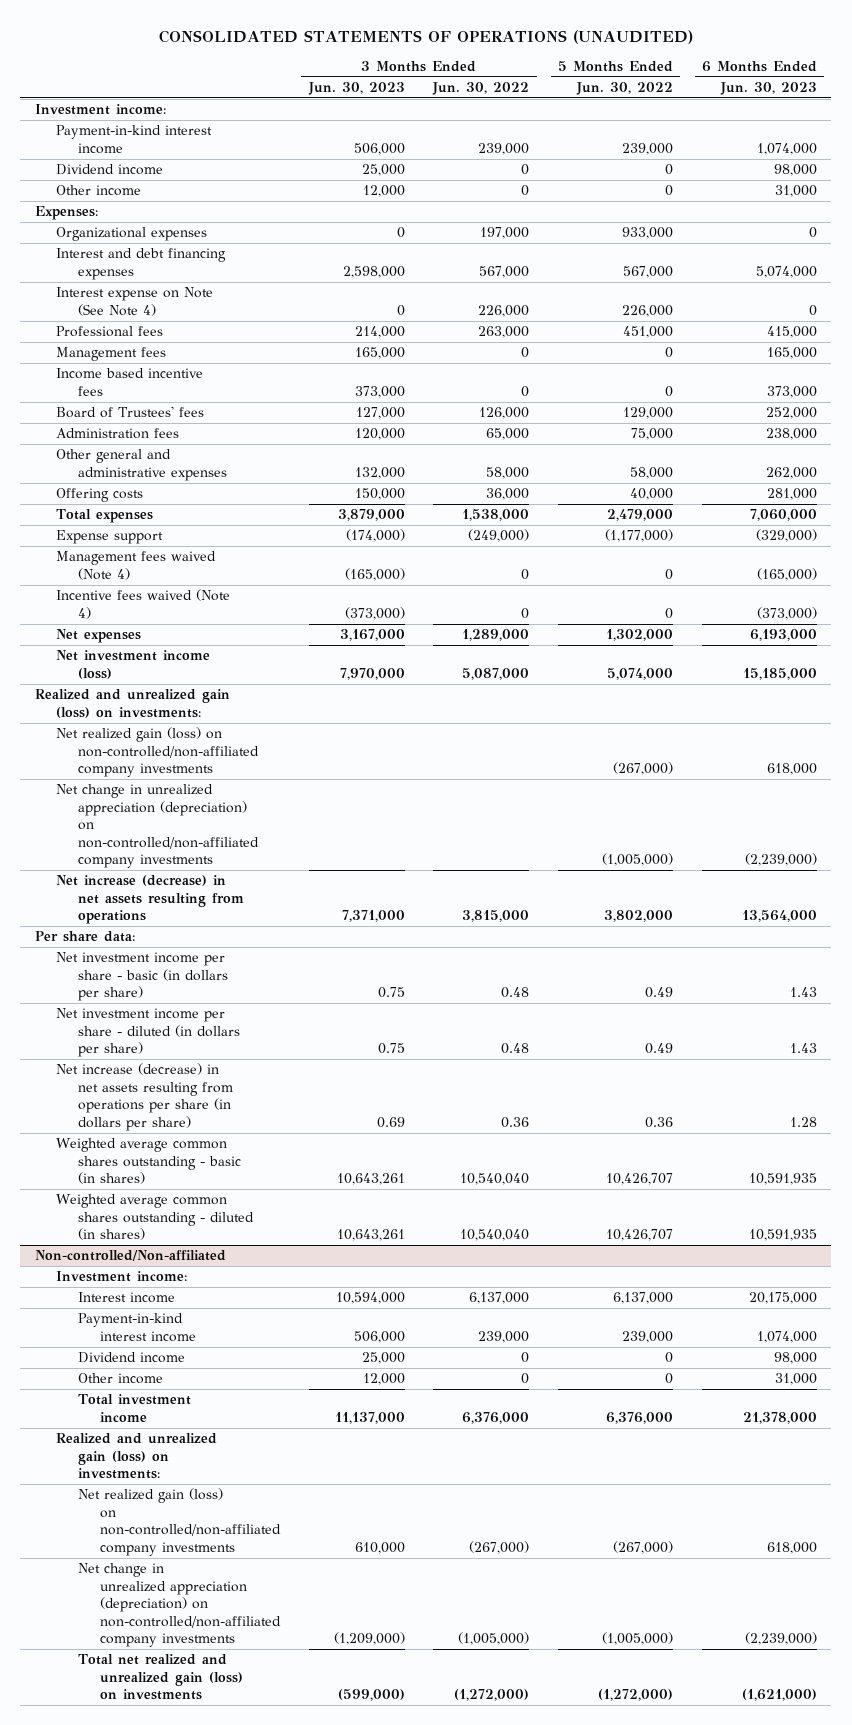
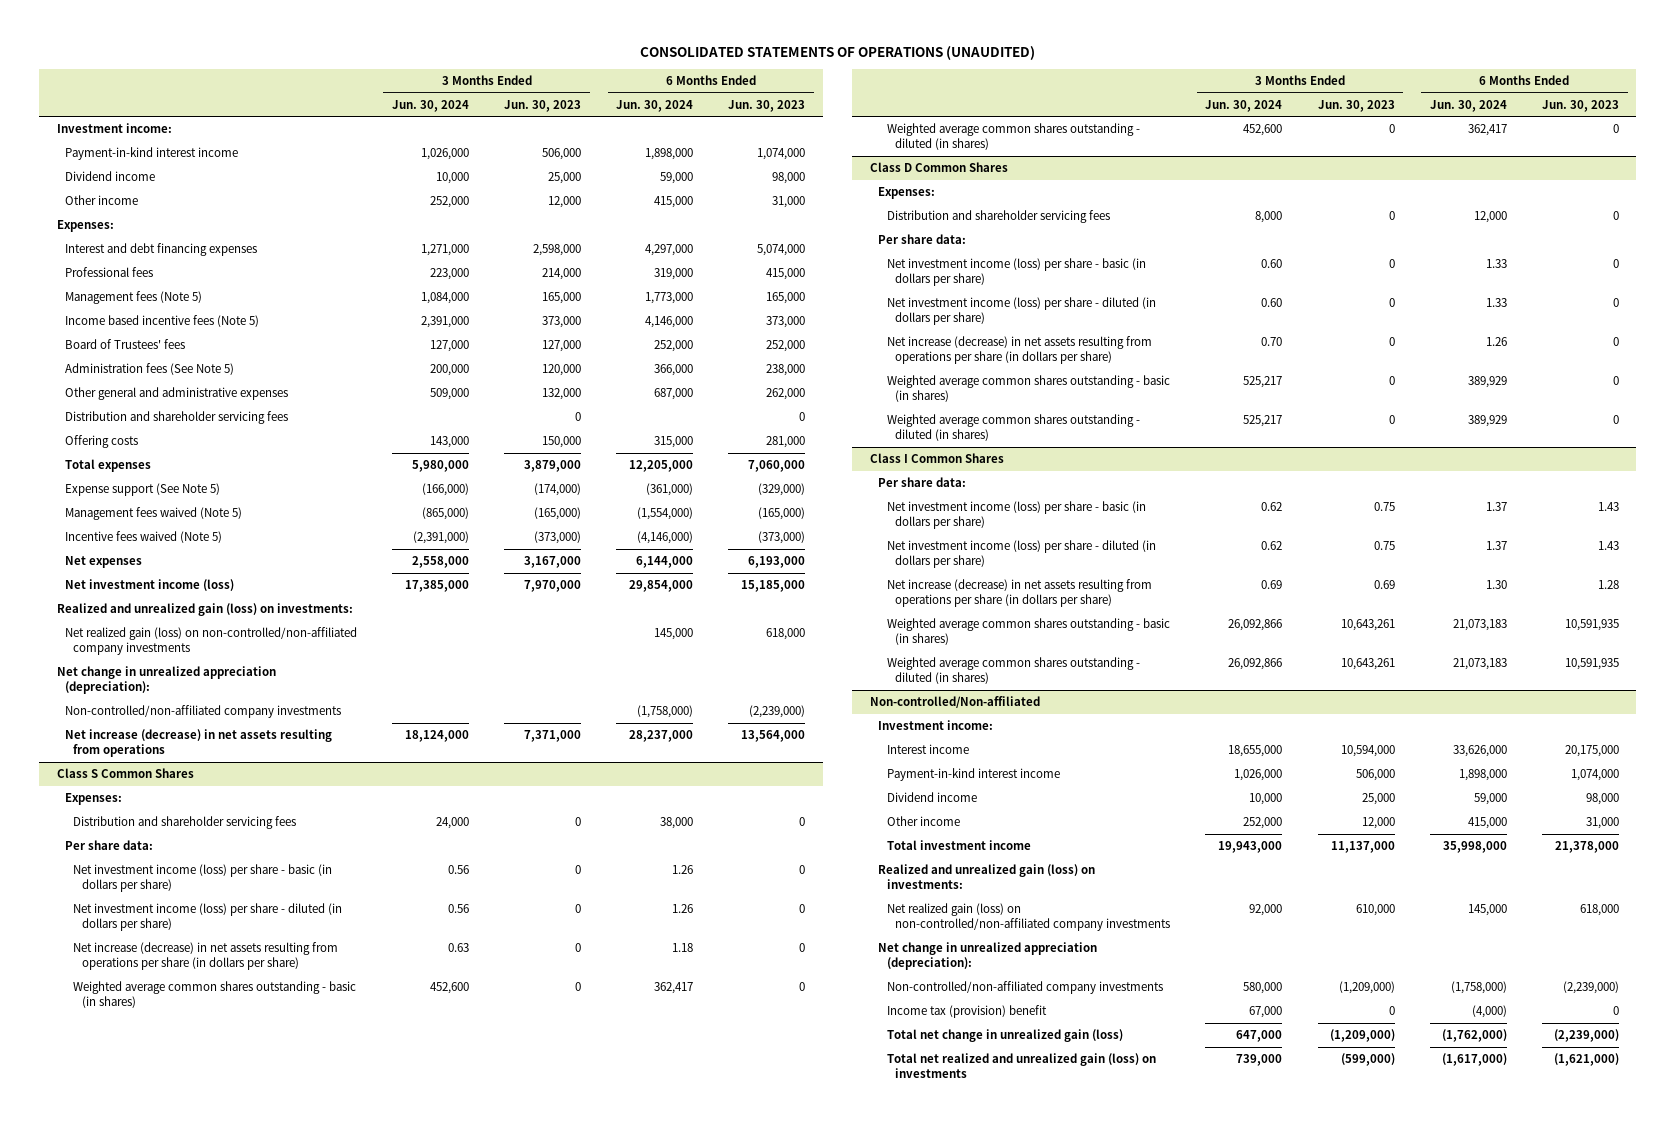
- | 3 Months Ended Jun. 30, 2023 | 3 Months Ended Jun. 30, 2022 | 5 Months Ended Jun. 30, 2022 | 6 Months Ended Jun. 30, 2023
+ | 3 Months Ended Jun. 30, 2024 | 3 Months Ended Jun. 30, 2023 | 6 Months Ended Jun. 30, 2024 | 6 Months Ended Jun. 30, 2023
- Organizational expenses | 0 | 197,000 | 933,000 | 0
- Interest expense on Note (See Note 4) | 0 | 226,000 | 226,000 | 0
- Management fees | 165,000 | 0 | 0 | 165,000
- Income based incentive fees | 373,000 | 0 | 0 | 373,000
+ Management fees (Note 5) | 1,084,000 | 165,000 | 1,773,000 | 165,000
+ Income based incentive fees (Note 5) | 2,391,000 | 373,000 | 4,146,000 | 373,000
- Administration fees | 120,000 | 65,000 | 75,000 | 238,000
+ Administration fees (See Note 5) | 200,000 | 120,000 | 366,000 | 238,000
+ Distribution and shareholder servicing fees | | 0 | | 0
- Expense support | (174,000) | (249,000) | (1,177,000) | (329,000)
- Management fees waived (Note 4) | (165,000) | 0 | 0 | (165,000)
- Incentive fees waived (Note 4) | (373,000) | 0 | 0 | (373,000)
+ Expense support (See Note 5) | (166,000) | (174,000) | (361,000) | (329,000)
+ Management fees waived (Note 5) | (865,000) | (165,000) | (1,554,000) | (165,000)
+ Incentive fees waived (Note 5) | (2,391,000) | (373,000) | (4,146,000) | (373,000)
- Net change in unrealized appreciation (depreciation) on non-controlled/non-affiliated company investments | | | (1,005,000) | (2,239,000)
+ Net change in unrealized appreciation (depreciation):
+ Non-controlled/non-affiliated company investments | | | (1,758,000) | (2,239,000)
+ Class S Common Shares
+ Expenses:
+ Distribution and shareholder servicing fees | 24,000 | 0 | 38,000 | 0
- Net investment income per share - basic (in dollars per share) | 0.75 | 0.48 | 0.49 | 1.43
- Net investment income per share - diluted (in dollars per share) | 0.75 | 0.48 | 0.49 | 1.43
+ Net investment income (loss) per share - basic (in dollars per share) | 0.56 | 0 | 1.26 | 0
+ Net investment income (loss) per share - diluted (in dollars per share) | 0.56 | 0 | 1.26 | 0
+ Net increase (decrease) in net assets resulting from operations per share (in dollars per share) | 0.63 | 0 | 1.18 | 0
+ Weighted average common shares outstanding - basic (in shares) | 452,600 | 0 | 362,417 | 0
+ Weighted average common shares outstanding - diluted (in shares) | 452,600 | 0 | 362,417 | 0
+ Class D Common Shares
+ Expenses:
+ Distribution and shareholder servicing fees | 8,000 | 0 | 12,000 | 0
+ Per share data:
+ Net investment income (loss) per share - basic (in dollars per share) | 0.60 | 0 | 1.33 | 0
+ Net investment income (loss) per share - diluted (in dollars per share) | 0.60 | 0 | 1.33 | 0
+ Net increase (decrease) in net assets resulting from operations per share (in dollars per share) | 0.70 | 0 | 1.26 | 0
+ Weighted average common shares outstanding - basic (in shares) | 525,217 | 0 | 389,929 | 0
+ Weighted average common shares outstanding - diluted (in shares) | 525,217 | 0 | 389,929 | 0
+ Class I Common Shares
+ Per share data:
+ Net investment income (loss) per share - basic (in dollars per share) | 0.62 | 0.75 | 1.37 | 1.43
+ Net investment income (loss) per share - diluted (in dollars per share) | 0.62 | 0.75 | 1.37 | 1.43
@ Non-controlled/Non-affiliated
- Net change in unrealized appreciation (depreciation) on non-controlled/non-affiliated company investments | (1,209,000) | (1,005,000) | (1,005,000) | (2,239,000)
+ Net change in unrealized appreciation (depreciation):
+ Non-controlled/non-affiliated company investments | 580,000 | (1,209,000) | (1,758,000) | (2,239,000)
+ Income tax (provision) benefit | 67,000 | 0 | (4,000) | 0
+ Total net change in unrealized gain (loss) | 647,000 | (1,209,000) | (1,762,000) | (2,239,000)

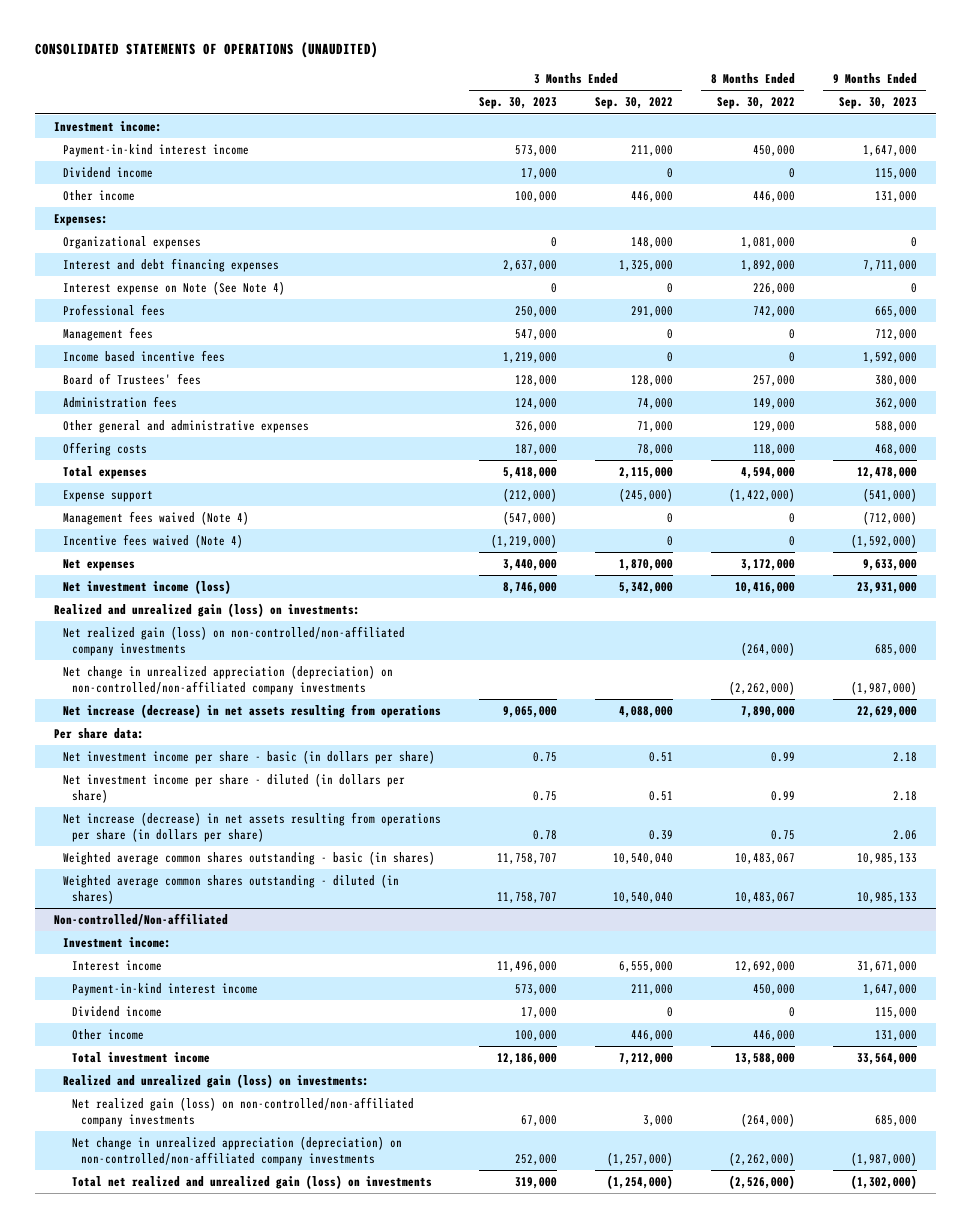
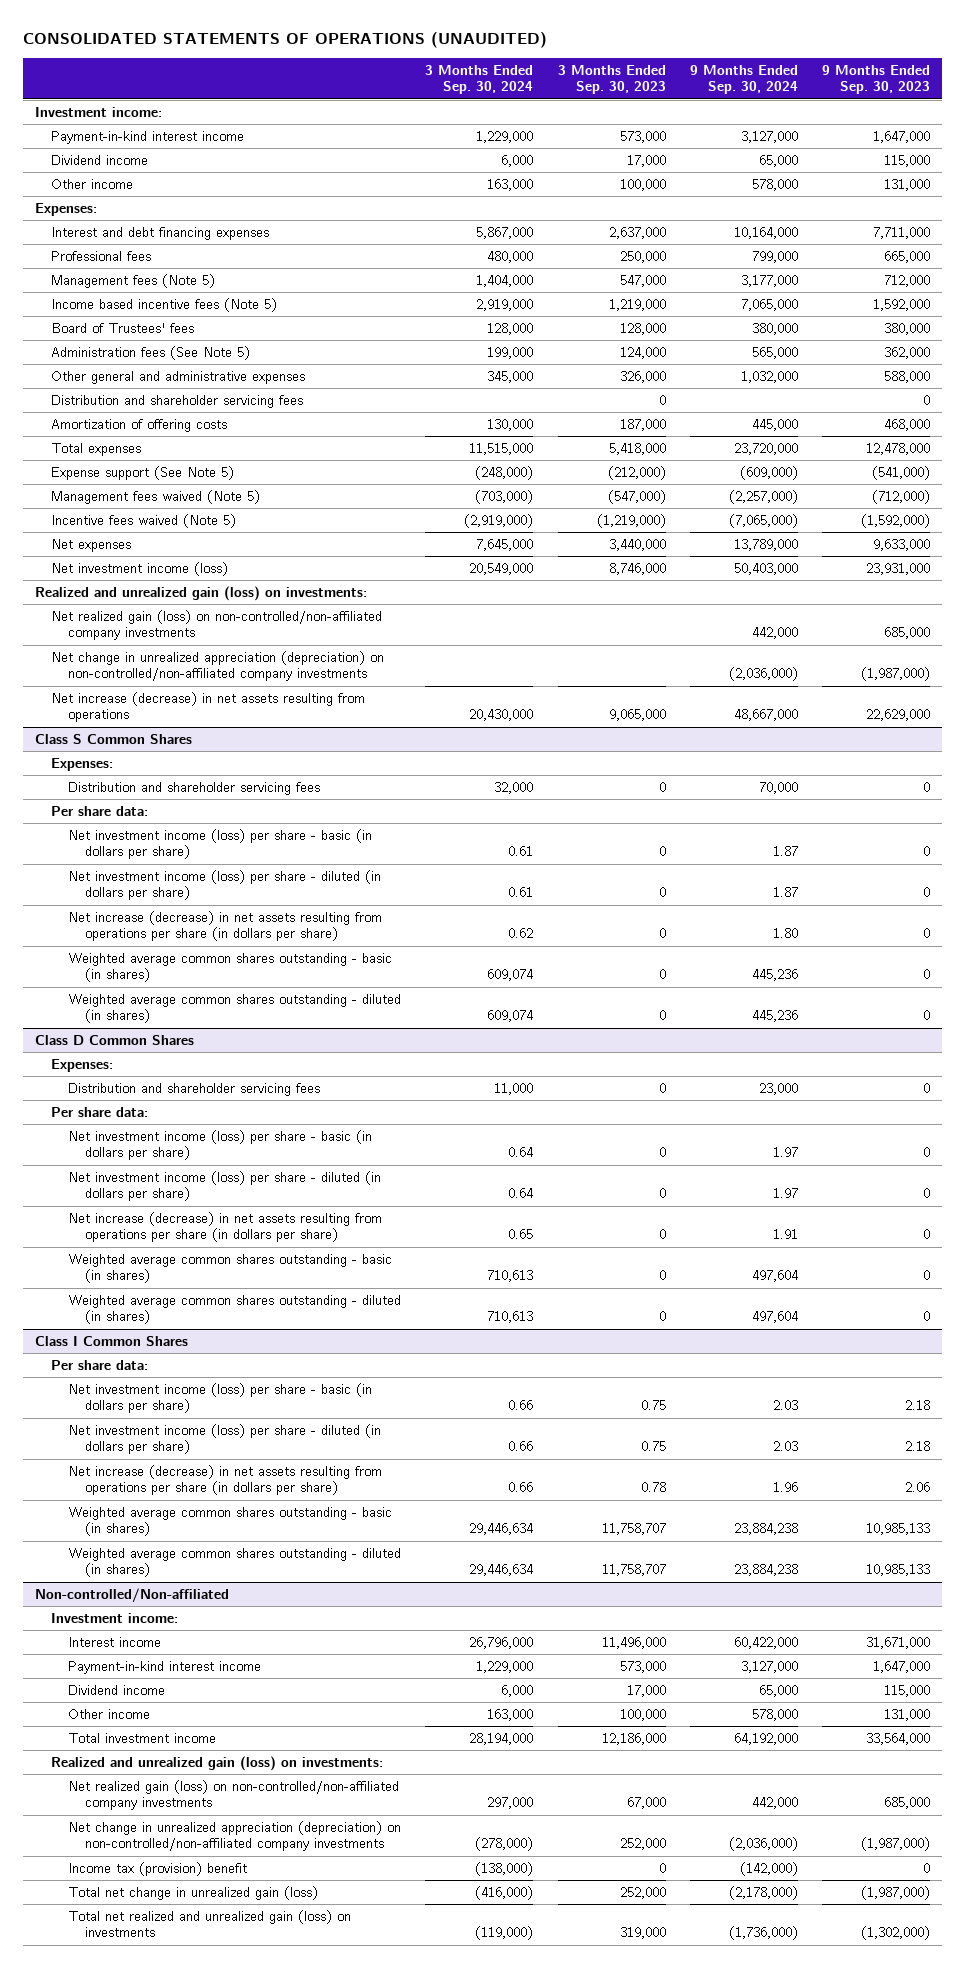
- | 3 Months Ended Sep. 30, 2023 | 3 Months Ended Sep. 30, 2022 | 8 Months Ended Sep. 30, 2022 | 9 Months Ended Sep. 30, 2023
+ | 3 Months Ended Sep. 30, 2024 | 3 Months Ended Sep. 30, 2023 | 9 Months Ended Sep. 30, 2024 | 9 Months Ended Sep. 30, 2023
- Organizational expenses | 0 | 148,000 | 1,081,000 | 0
- Interest expense on Note (See Note 4) | 0 | 0 | 226,000 | 0
- Management fees | 547,000 | 0 | 0 | 712,000
- Income based incentive fees | 1,219,000 | 0 | 0 | 1,592,000
+ Management fees (Note 5) | 1,404,000 | 547,000 | 3,177,000 | 712,000
+ Income based incentive fees (Note 5) | 2,919,000 | 1,219,000 | 7,065,000 | 1,592,000
- Administration fees | 124,000 | 74,000 | 149,000 | 362,000
+ Administration fees (See Note 5) | 199,000 | 124,000 | 565,000 | 362,000
- Offering costs | 187,000 | 78,000 | 118,000 | 468,000
+ Distribution and shareholder servicing fees | | 0 | | 0
+ Amortization of offering costs | 130,000 | 187,000 | 445,000 | 468,000
- Expense support | (212,000) | (245,000) | (1,422,000) | (541,000)
- Management fees waived (Note 4) | (547,000) | 0 | 0 | (712,000)
- Incentive fees waived (Note 4) | (1,219,000) | 0 | 0 | (1,592,000)
+ Expense support (See Note 5) | (248,000) | (212,000) | (609,000) | (541,000)
+ Management fees waived (Note 5) | (703,000) | (547,000) | (2,257,000) | (712,000)
+ Incentive fees waived (Note 5) | (2,919,000) | (1,219,000) | (7,065,000) | (1,592,000)
+ Class S Common Shares
+ Expenses:
+ Distribution and shareholder servicing fees | 32,000 | 0 | 70,000 | 0
- Net investment income per share - basic (in dollars per share) | 0.75 | 0.51 | 0.99 | 2.18
- Net investment income per share - diluted (in dollars per share) | 0.75 | 0.51 | 0.99 | 2.18
+ Net investment income (loss) per share - basic (in dollars per share) | 0.61 | 0 | 1.87 | 0
+ Net investment income (loss) per share - diluted (in dollars per share) | 0.61 | 0 | 1.87 | 0
+ Net increase (decrease) in net assets resulting from operations per share (in dollars per share) | 0.62 | 0 | 1.80 | 0
+ Weighted average common shares outstanding - basic (in shares) | 609,074 | 0 | 445,236 | 0
+ Weighted average common shares outstanding - diluted (in shares) | 609,074 | 0 | 445,236 | 0
+ Class D Common Shares
+ Expenses:
+ Distribution and shareholder servicing fees | 11,000 | 0 | 23,000 | 0
+ Per share data:
+ Net investment income (loss) per share - basic (in dollars per share) | 0.64 | 0 | 1.97 | 0
+ Net investment income (loss) per share - diluted (in dollars per share) | 0.64 | 0 | 1.97 | 0
+ Net increase (decrease) in net assets resulting from operations per share (in dollars per share) | 0.65 | 0 | 1.91 | 0
+ Weighted average common shares outstanding - basic (in shares) | 710,613 | 0 | 497,604 | 0
+ Weighted average common shares outstanding - diluted (in shares) | 710,613 | 0 | 497,604 | 0
+ Class I Common Shares
+ Per share data:
+ Net investment income (loss) per share - basic (in dollars per share) | 0.66 | 0.75 | 2.03 | 2.18
+ Net investment income (loss) per share - diluted (in dollars per share) | 0.66 | 0.75 | 2.03 | 2.18
@ Non-controlled/Non-affiliated
+ Income tax (provision) benefit | (138,000) | 0 | (142,000) | 0
+ Total net change in unrealized gain (loss) | (416,000) | 252,000 | (2,178,000) | (1,987,000)

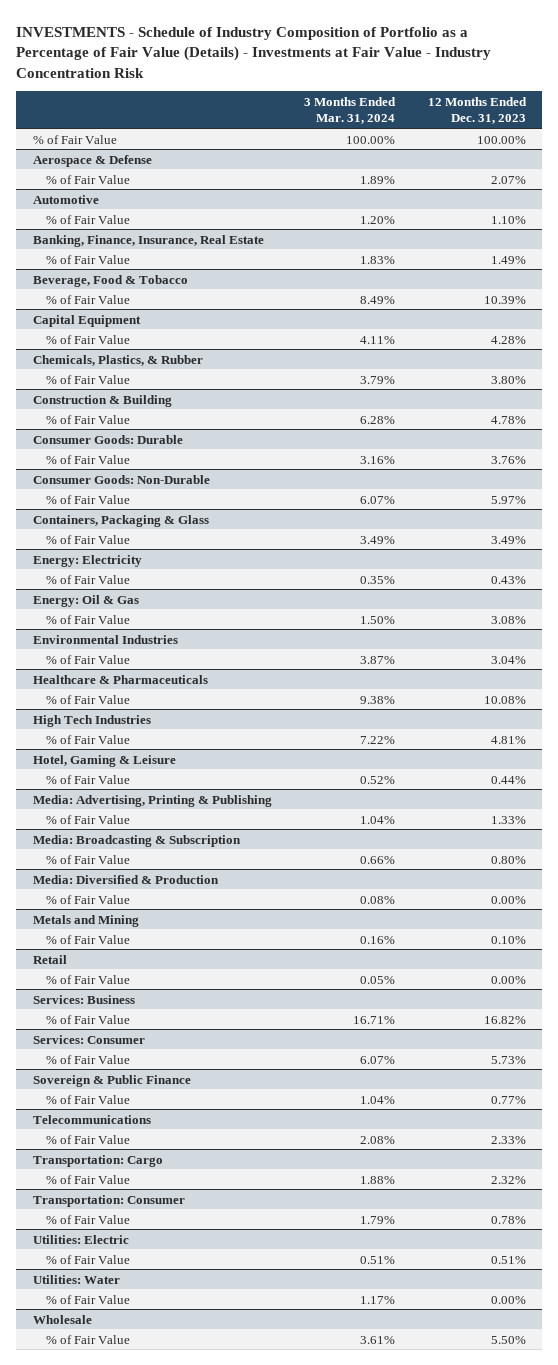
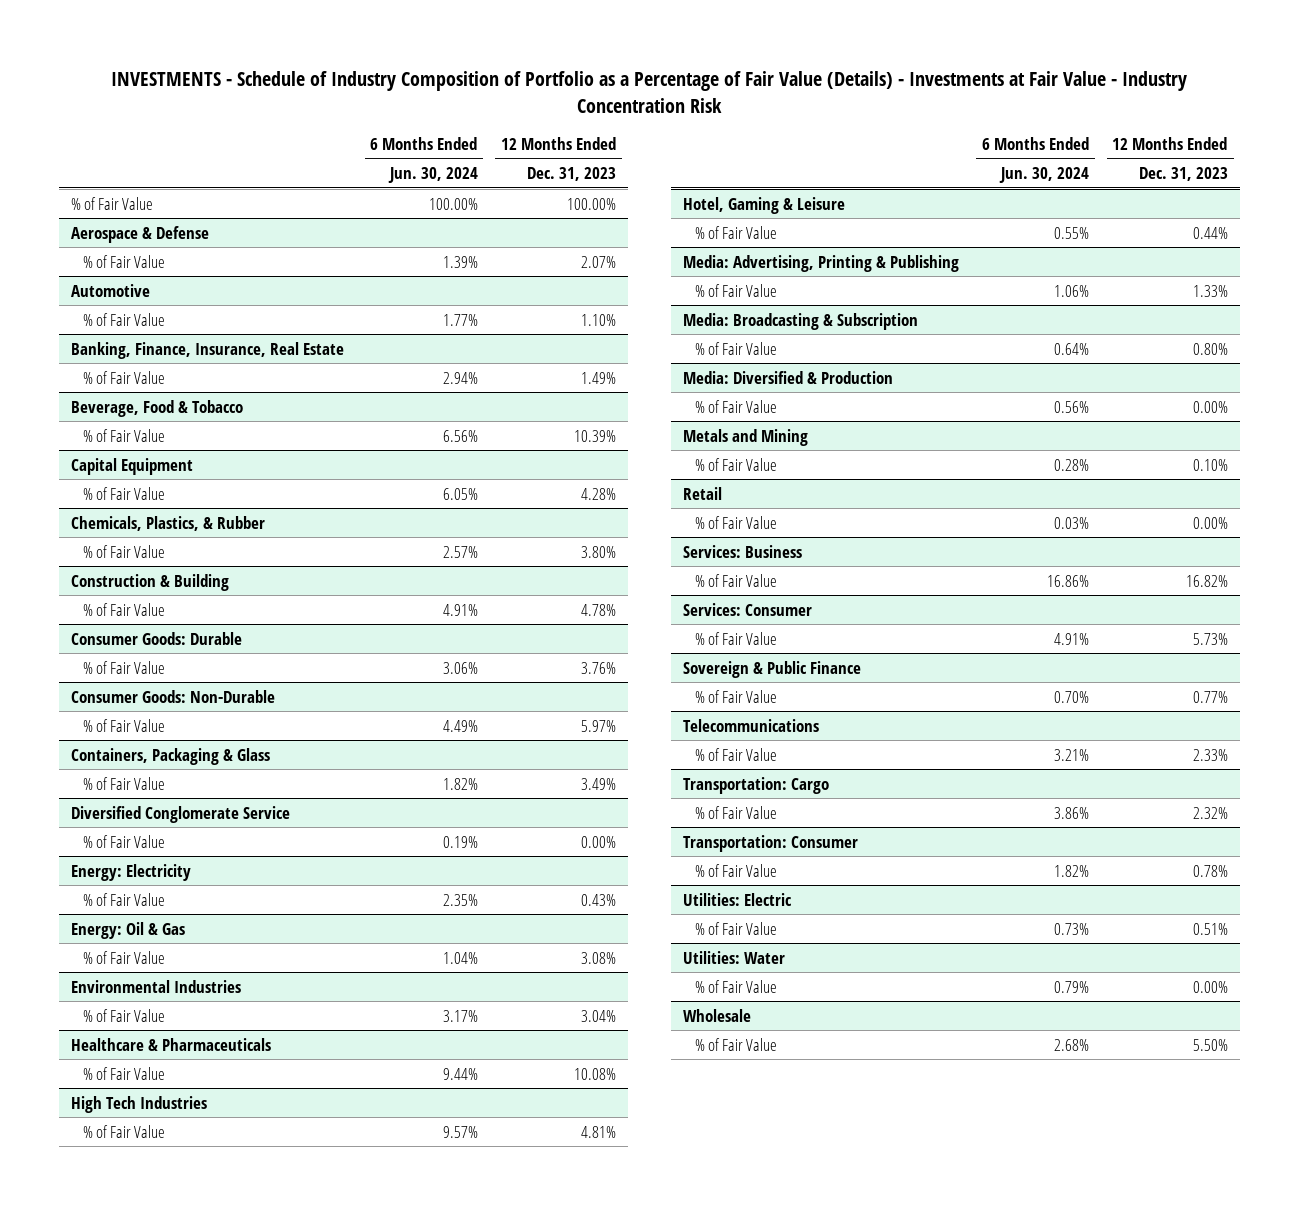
- | 3 Months Ended Mar. 31, 2024 | 12 Months Ended Dec. 31, 2023
+ | 6 Months Ended Jun. 30, 2024 | 12 Months Ended Dec. 31, 2023
+ Diversified Conglomerate Service
+ % of Fair Value | 0.19% | 0.00%

